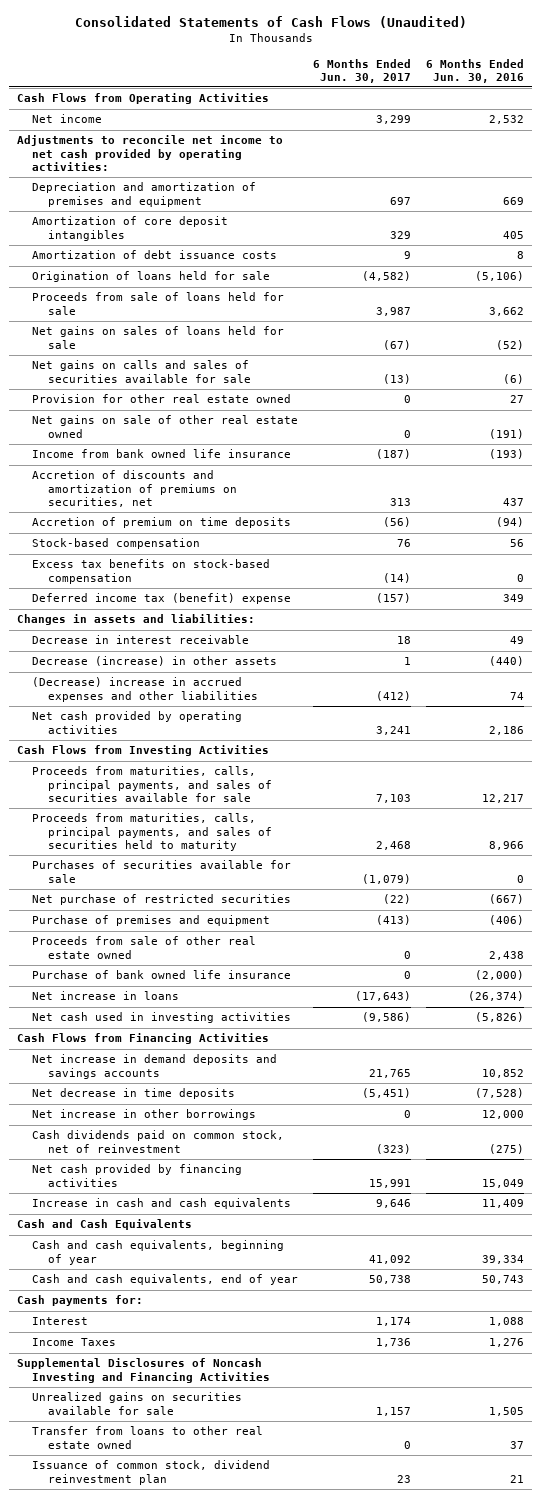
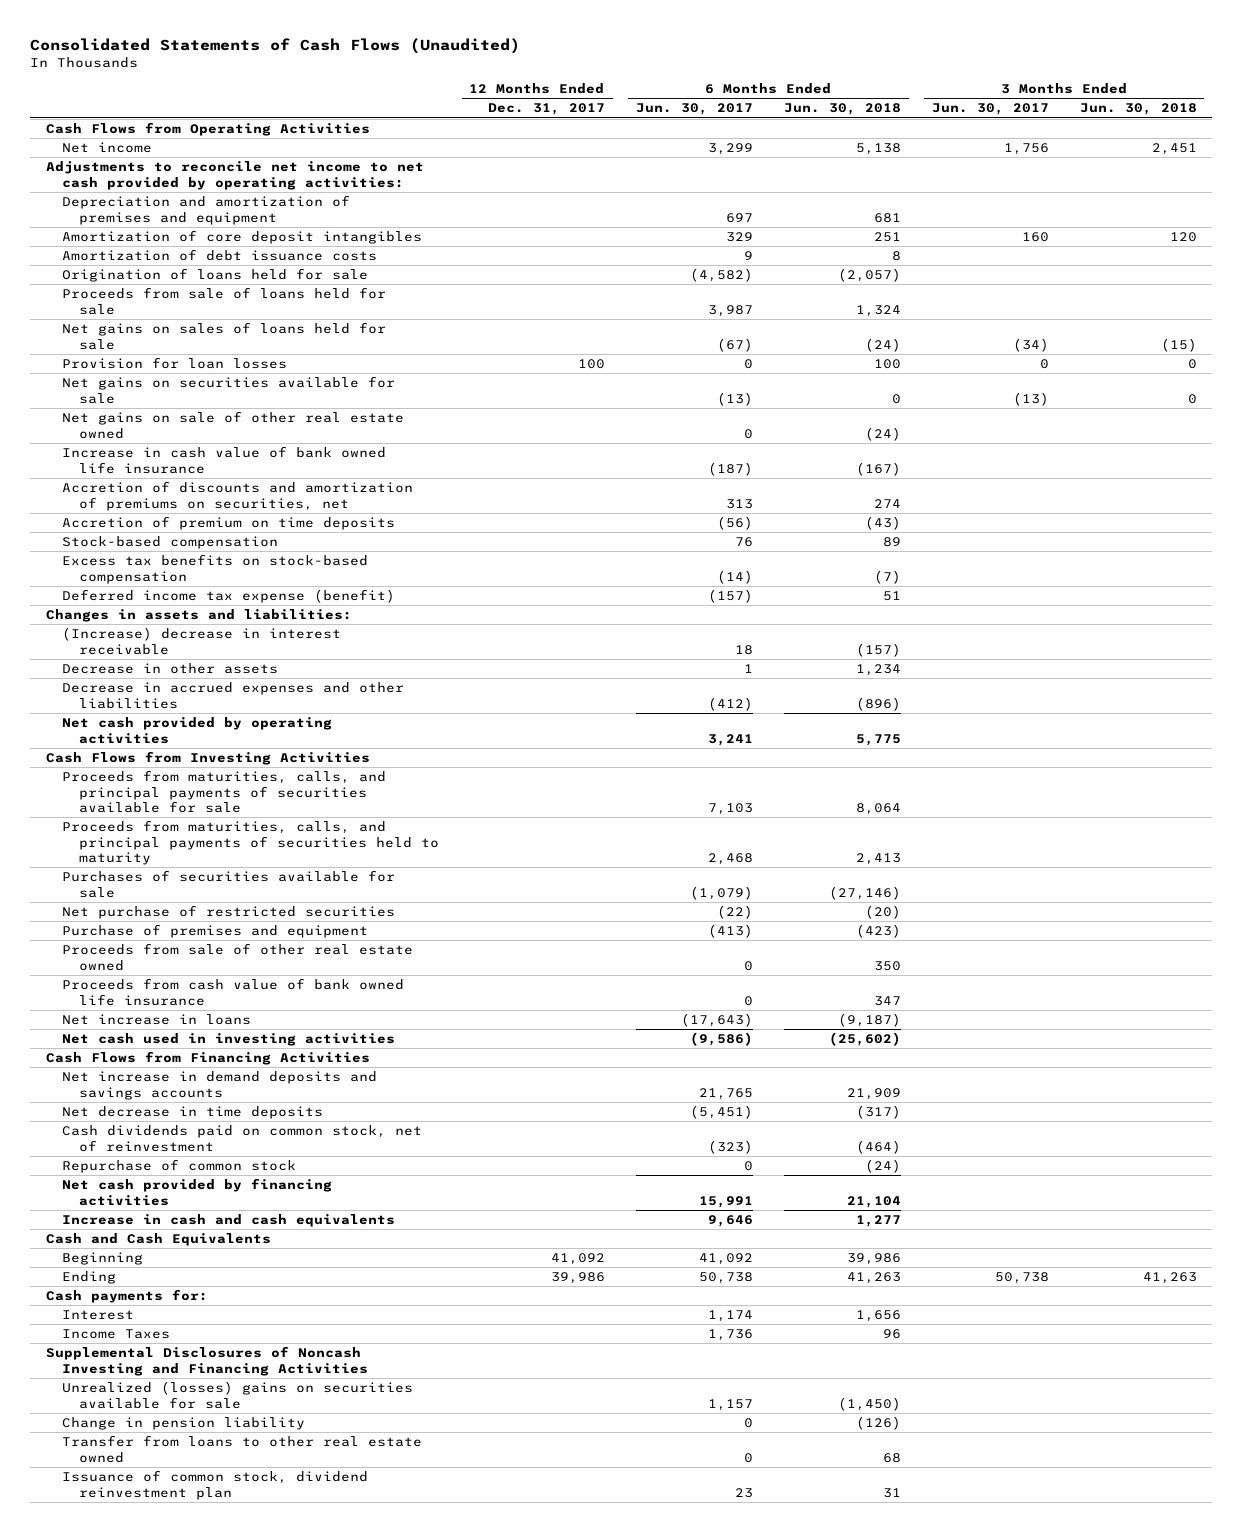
- | 6 Months Ended Jun. 30, 2017 | 6 Months Ended Jun. 30, 2016
+ | 12 Months Ended Dec. 31, 2017 | 6 Months Ended Jun. 30, 2017 | 6 Months Ended Jun. 30, 2018 | 3 Months Ended Jun. 30, 2017 | 3 Months Ended Jun. 30, 2018
- Net gains on calls and sales of securities available for sale | (13) | (6)
- Provision for other real estate owned | 0 | 27
+ Provision for loan losses | 100 | 0 | 100 | 0 | 0
+ Net gains on securities available for sale | | (13) | 0 | (13) | 0
- Income from bank owned life insurance | (187) | (193)
+ Increase in cash value of bank owned life insurance | | (187) | (167) | |
- Deferred income tax (benefit) expense | (157) | 349
+ Deferred income tax expense (benefit) | | (157) | 51 | |
- Decrease in interest receivable | 18 | 49
- Decrease (increase) in other assets | 1 | (440)
- (Decrease) increase in accrued expenses and other liabilities | (412) | 74
+ (Increase) decrease in interest receivable | | 18 | (157) | |
+ Decrease in other assets | | 1 | 1,234 | |
+ Decrease in accrued expenses and other liabilities | | (412) | (896) | |
- Proceeds from maturities, calls, principal payments, and sales of securities available for sale | 7,103 | 12,217
- Proceeds from maturities, calls, principal payments, and sales of securities held to maturity | 2,468 | 8,966
+ Proceeds from maturities, calls, and principal payments of securities available for sale | | 7,103 | 8,064 | |
+ Proceeds from maturities, calls, and principal payments of securities held to maturity | | 2,468 | 2,413 | |
- Purchase of bank owned life insurance | 0 | (2,000)
+ Proceeds from cash value of bank owned life insurance | | 0 | 347 | |
- Net increase in other borrowings | 0 | 12,000
+ Repurchase of common stock | | 0 | (24) | |
- Cash and cash equivalents, beginning of year | 41,092 | 39,334
- Cash and cash equivalents, end of year | 50,738 | 50,743
+ Beginning | 41,092 | 41,092 | 39,986 | |
+ Ending | 39,986 | 50,738 | 41,263 | 50,738 | 41,263
- Unrealized gains on securities available for sale | 1,157 | 1,505
+ Unrealized (losses) gains on securities available for sale | | 1,157 | (1,450) | |
+ Change in pension liability | | 0 | (126) | |

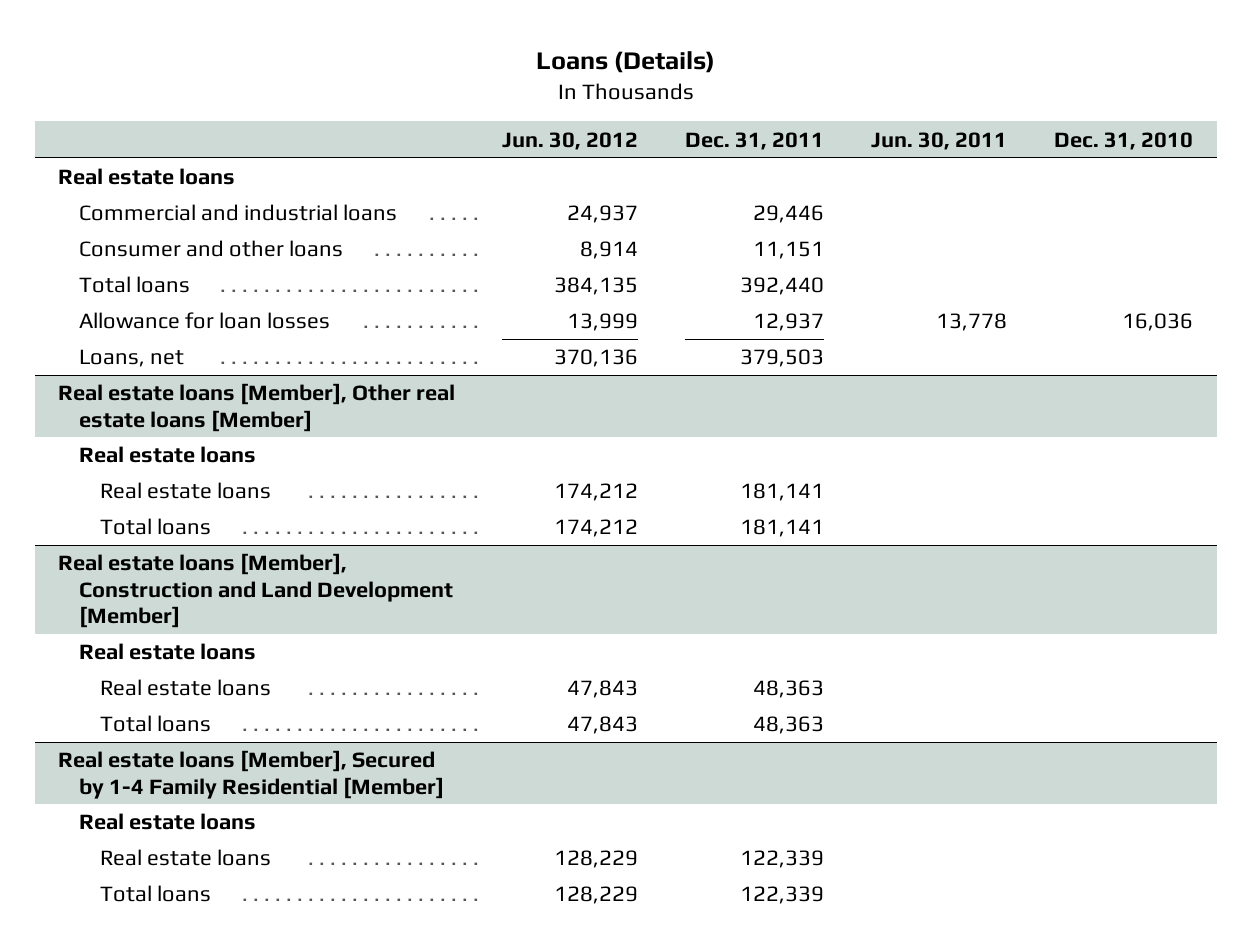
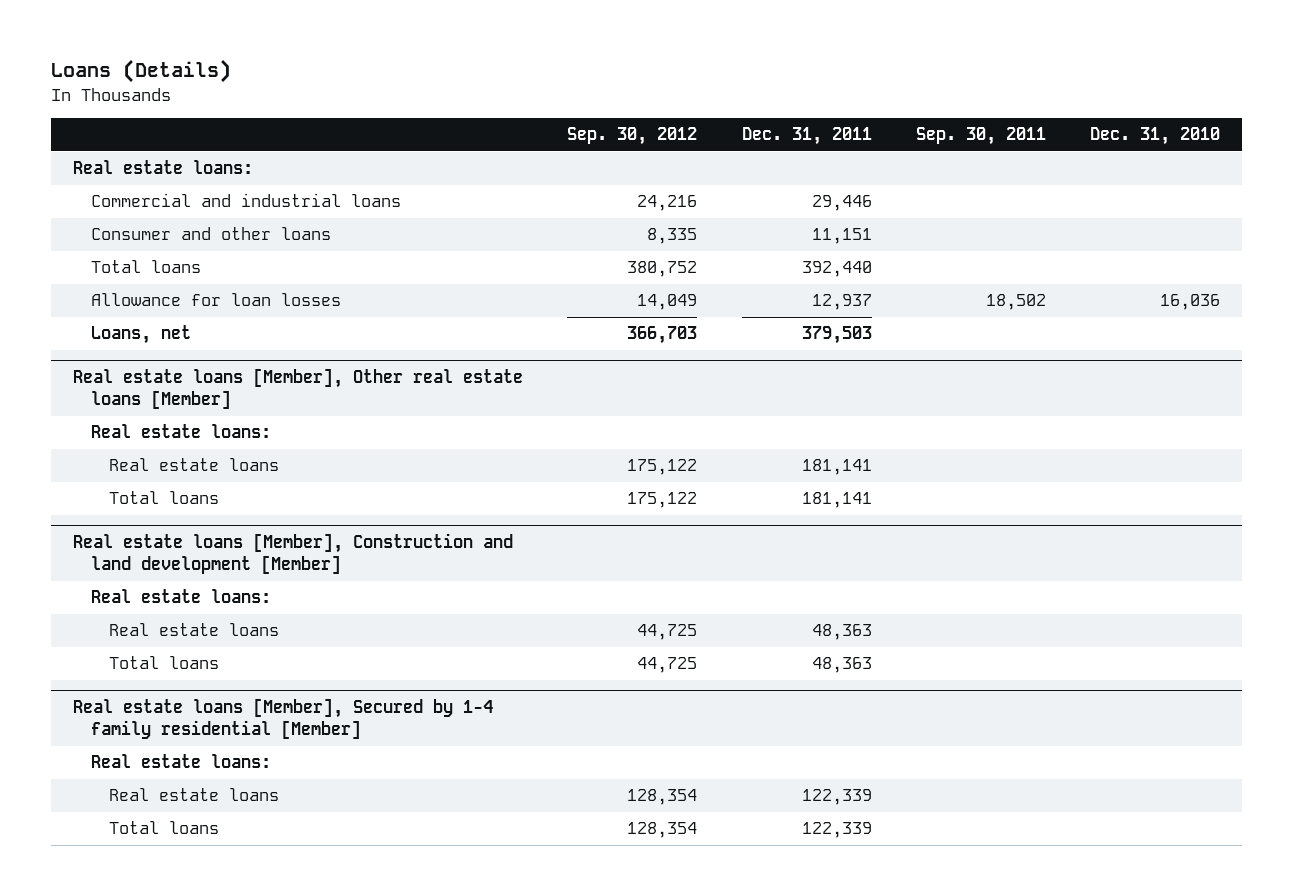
- | Jun. 30, 2012 | Dec. 31, 2011 | Jun. 30, 2011 | Dec. 31, 2010
+ | Sep. 30, 2012 | Dec. 31, 2011 | Sep. 30, 2011 | Dec. 31, 2010
- Real estate loans
+ Real estate loans:
@ Real estate loans [Member], Other real estate loans [Member]
- Real estate loans
+ Real estate loans:
- Real estate loans [Member], Construction and Land Development [Member]
- Real estate loans
+ Real estate loans [Member], Construction and land development [Member]
+ Real estate loans:
- Real estate loans [Member], Secured by 1-4 Family Residential [Member]
- Real estate loans
+ Real estate loans [Member], Secured by 1-4 family residential [Member]
+ Real estate loans:

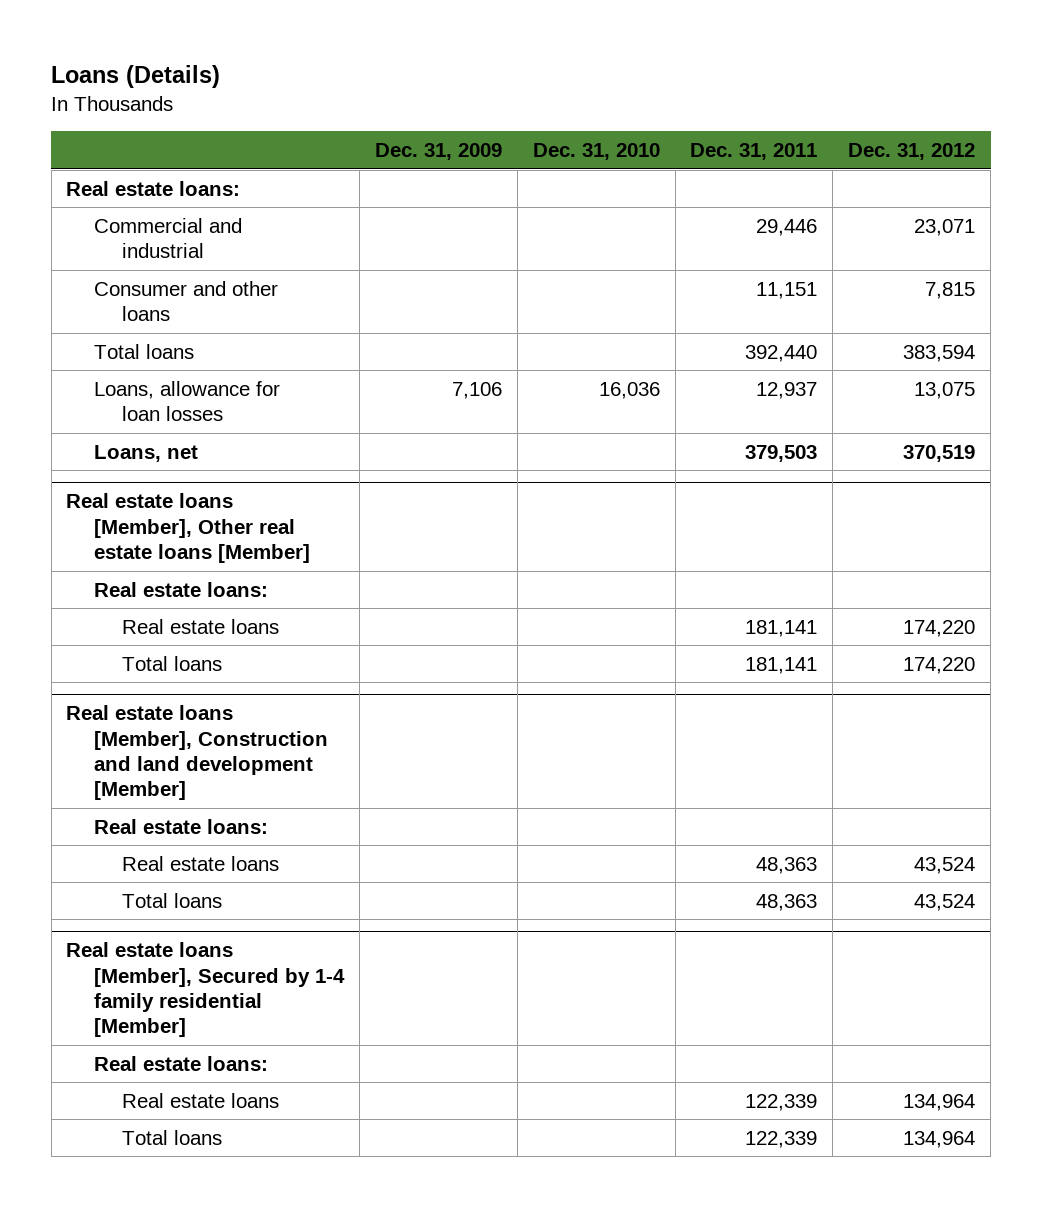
- | Sep. 30, 2012 | Dec. 31, 2011 | Sep. 30, 2011 | Dec. 31, 2010
+ | Dec. 31, 2009 | Dec. 31, 2010 | Dec. 31, 2011 | Dec. 31, 2012
- Commercial and industrial loans | 24,216 | 29,446 | |
+ Commercial and industrial | | | 29,446 | 23,071
- Allowance for loan losses | 14,049 | 12,937 | 18,502 | 16,036
+ Loans, allowance for loan losses | 7,106 | 16,036 | 12,937 | 13,075

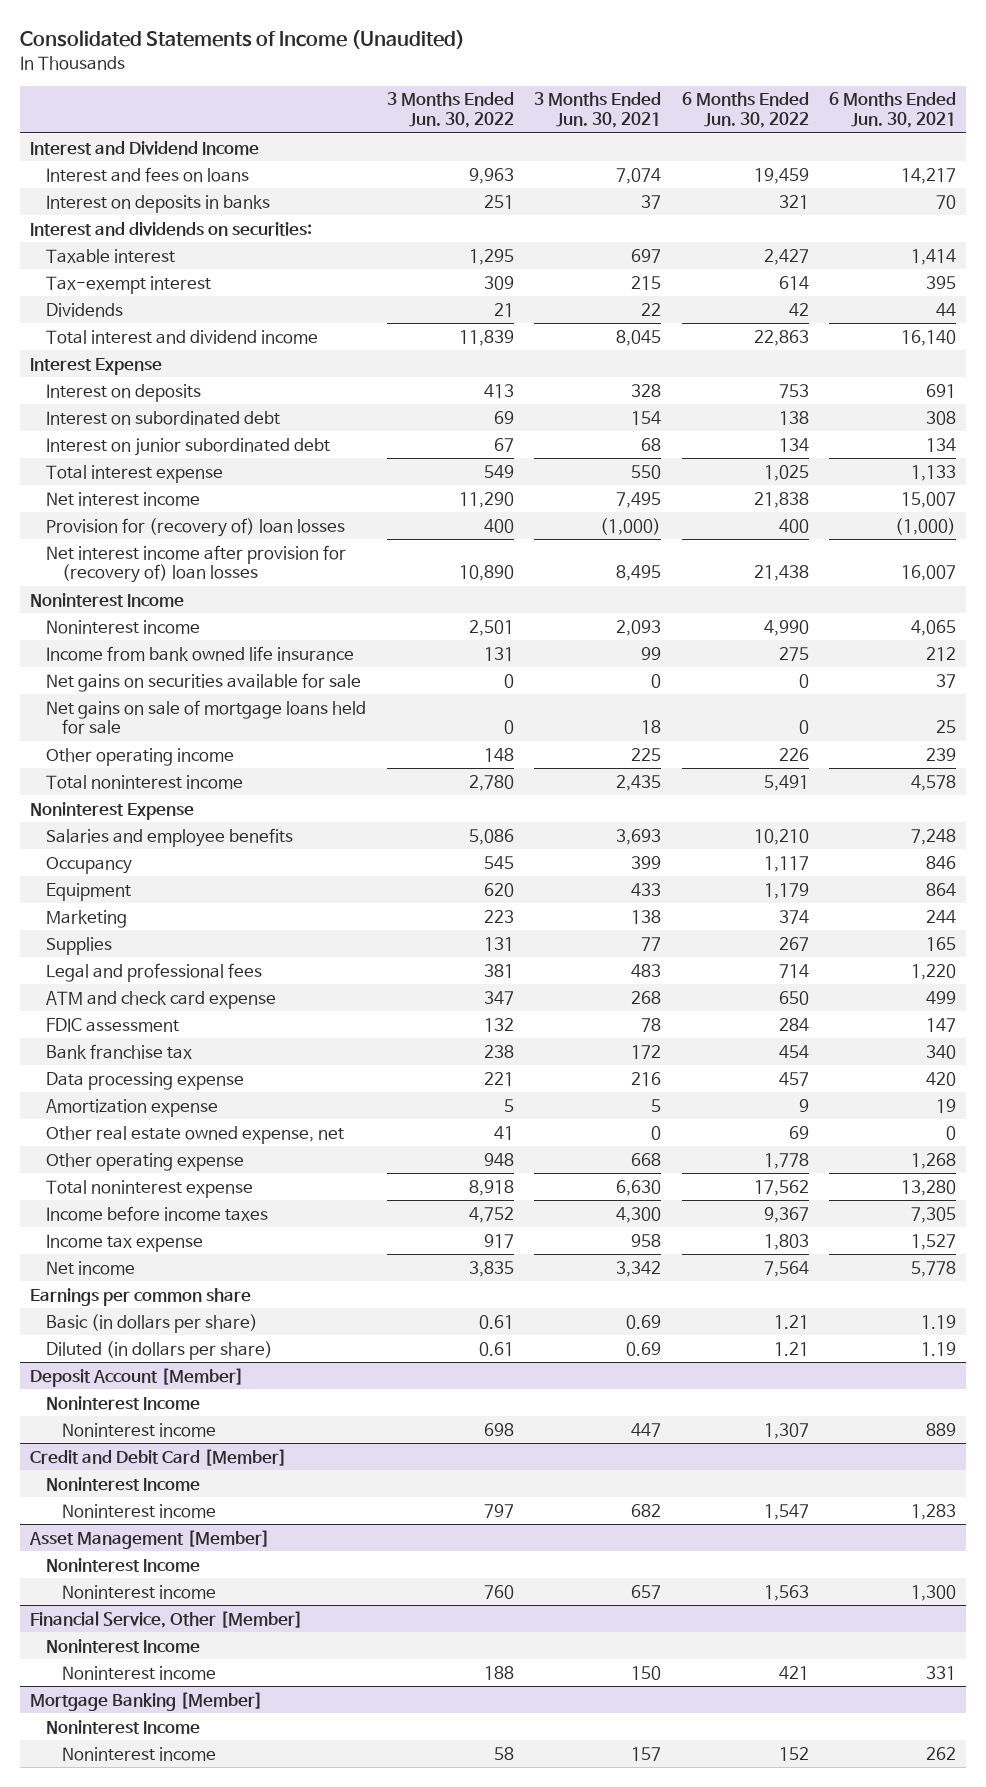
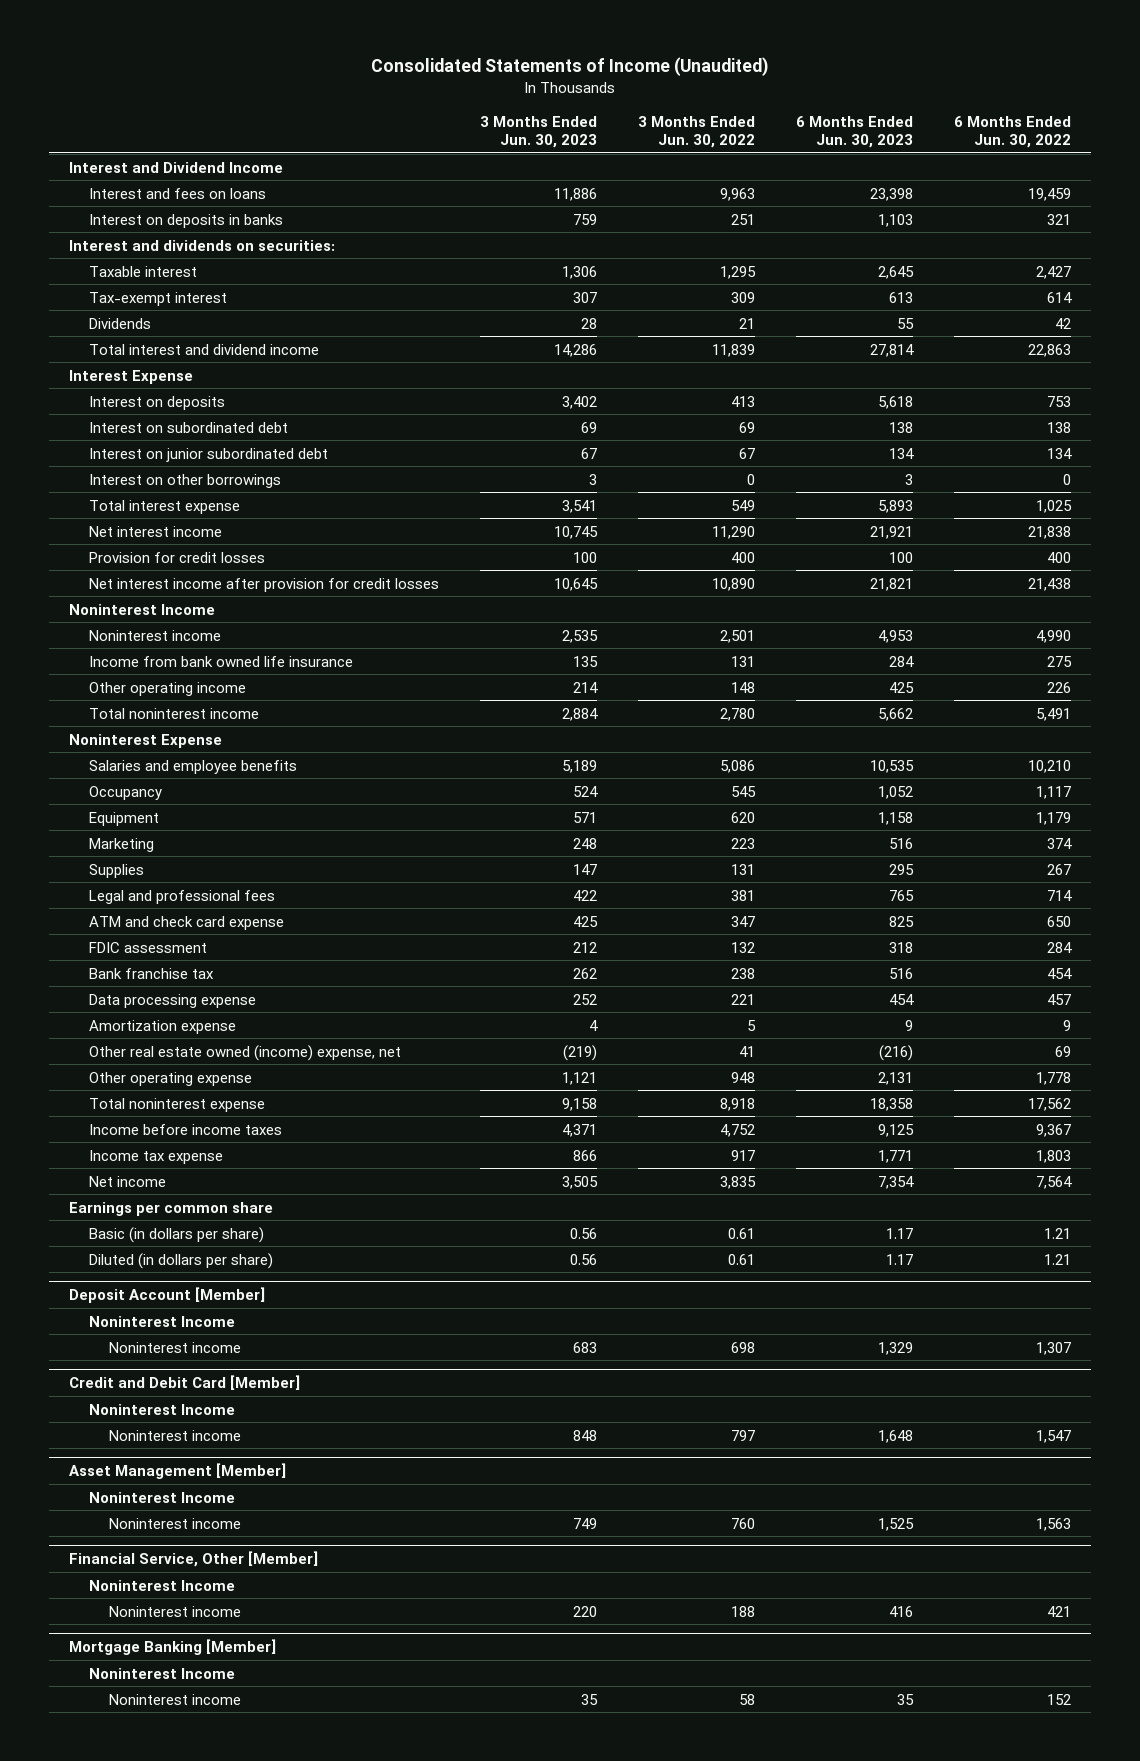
- | 3 Months Ended Jun. 30, 2022 | 3 Months Ended Jun. 30, 2021 | 6 Months Ended Jun. 30, 2022 | 6 Months Ended Jun. 30, 2021
+ | 3 Months Ended Jun. 30, 2023 | 3 Months Ended Jun. 30, 2022 | 6 Months Ended Jun. 30, 2023 | 6 Months Ended Jun. 30, 2022
+ Interest on other borrowings | 3 | 0 | 3 | 0
- Provision for (recovery of) loan losses | 400 | (1,000) | 400 | (1,000)
- Net interest income after provision for (recovery of) loan losses | 10,890 | 8,495 | 21,438 | 16,007
+ Provision for credit losses | 100 | 400 | 100 | 400
+ Net interest income after provision for credit losses | 10,645 | 10,890 | 21,821 | 21,438
- Net gains on securities available for sale | 0 | 0 | 0 | 37
- Net gains on sale of mortgage loans held for sale | 0 | 18 | 0 | 25
- Other real estate owned expense, net | 41 | 0 | 69 | 0
+ Other real estate owned (income) expense, net | (219) | 41 | (216) | 69

